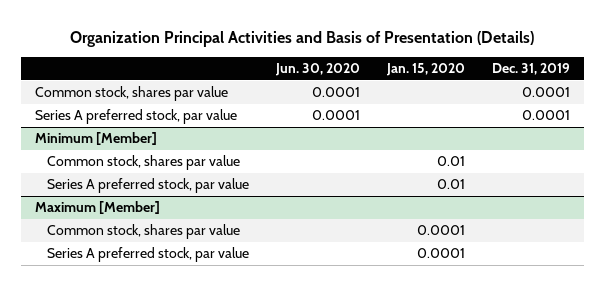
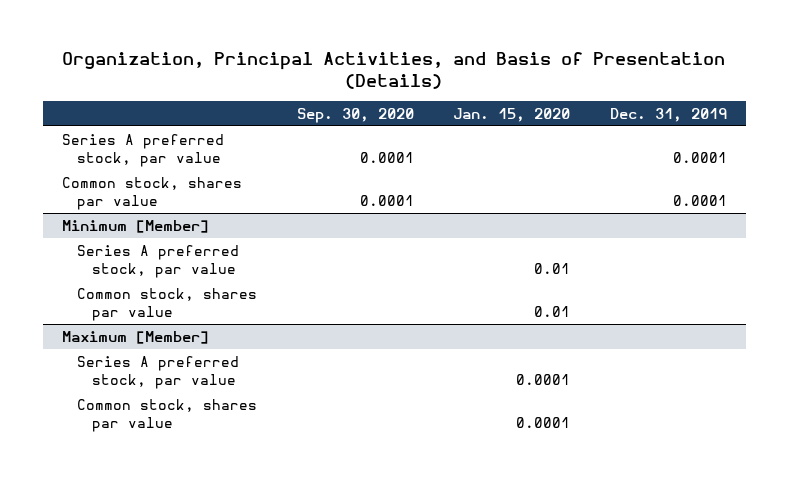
- Organization Principal Activities and Basis of Presentation (Details)
+ Organization, Principal Activities, and Basis of Presentation (Details)
- | Jun. 30, 2020 | Jan. 15, 2020 | Dec. 31, 2019
+ | Sep. 30, 2020 | Jan. 15, 2020 | Dec. 31, 2019
moved down: Common stock, shares par value | 0.0001 | | 0.0001
@ Minimum [Member]
moved down: Common stock, shares par value | | 0.01 |
@ Maximum [Member]
moved down: Common stock, shares par value | | 0.0001 |

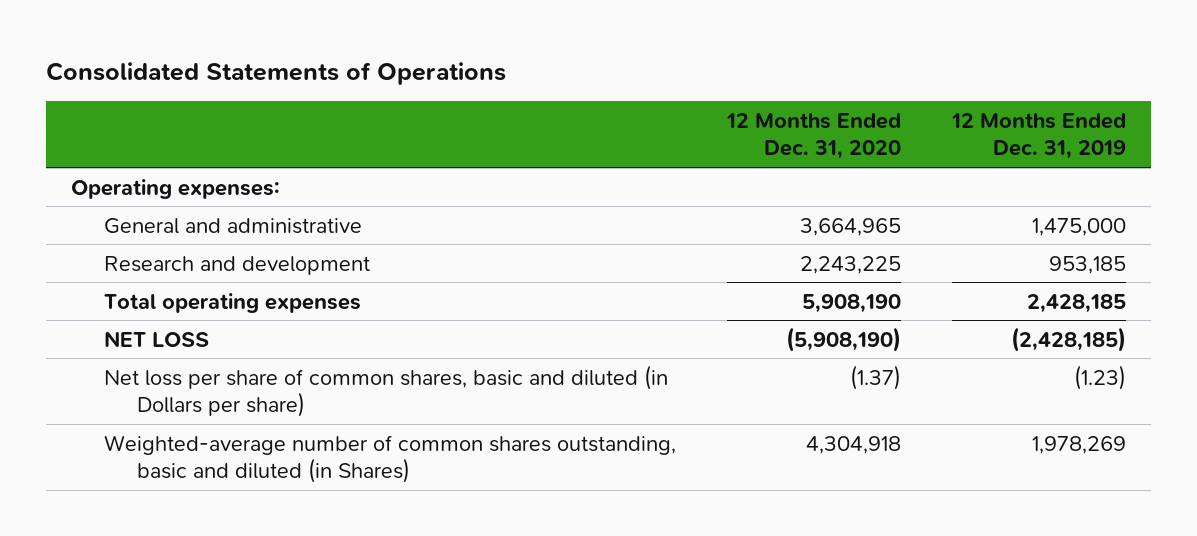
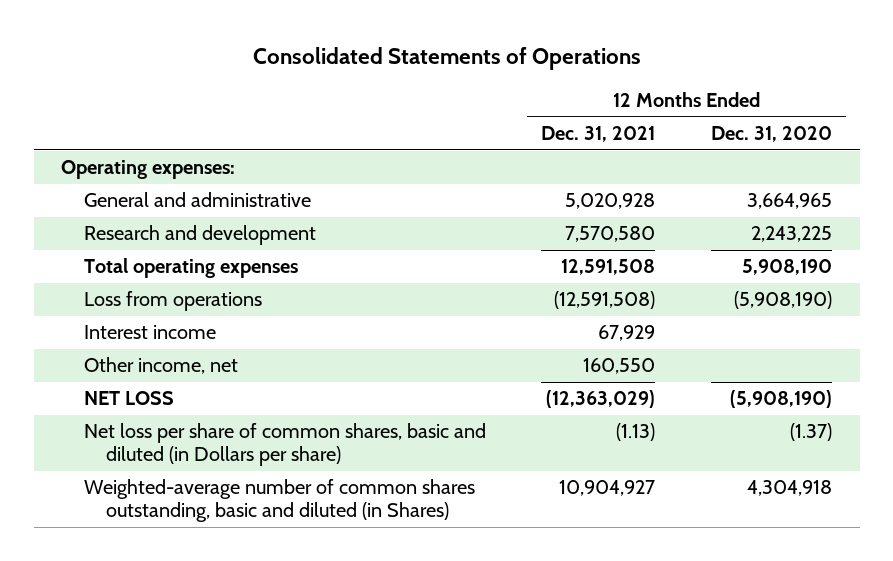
- | 12 Months Ended Dec. 31, 2020 | 12 Months Ended Dec. 31, 2019
+ | 12 Months Ended Dec. 31, 2021 | 12 Months Ended Dec. 31, 2020
+ Loss from operations | (12,591,508) | (5,908,190)
+ Interest income | 67,929 |
+ Other income, net | 160,550 |

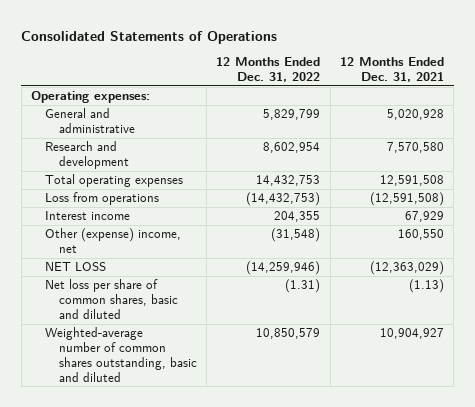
- | 12 Months Ended Dec. 31, 2021 | 12 Months Ended Dec. 31, 2020
+ | 12 Months Ended Dec. 31, 2022 | 12 Months Ended Dec. 31, 2021
- Other income, net | 160,550 |
+ Other (expense) income, net | (31,548) | 160,550
- Net loss per share of common shares, basic and diluted (in Dollars per share) | (1.13) | (1.37)
- Weighted-average number of common shares outstanding, basic and diluted (in Shares) | 10,904,927 | 4,304,918
+ Net loss per share of common shares, basic and diluted | (1.31) | (1.13)
+ Weighted-average number of common shares outstanding, basic and diluted | 10,850,579 | 10,904,927

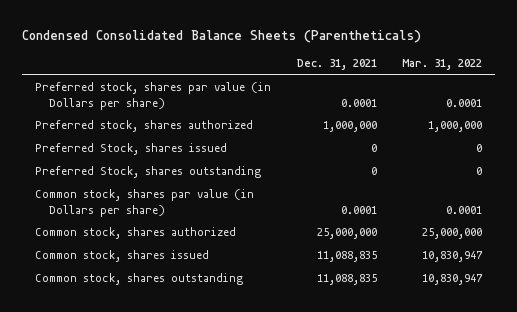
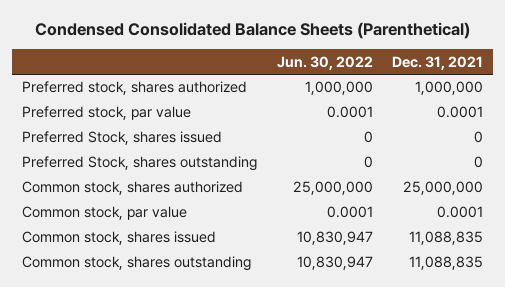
- Condensed Consolidated Balance Sheets (Parentheticals)
+ Condensed Consolidated Balance Sheets (Parenthetical)
- | Dec. 31, 2021 | Mar. 31, 2022
+ | Jun. 30, 2022 | Dec. 31, 2021
- Preferred stock, shares par value (in Dollars per share) | 0.0001 | 0.0001
+ Preferred stock, par value | 0.0001 | 0.0001
- Common stock, shares par value (in Dollars per share) | 0.0001 | 0.0001
+ Common stock, par value | 0.0001 | 0.0001

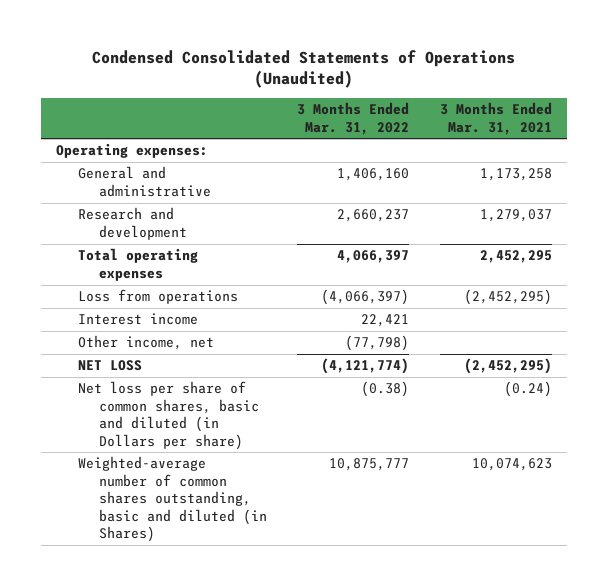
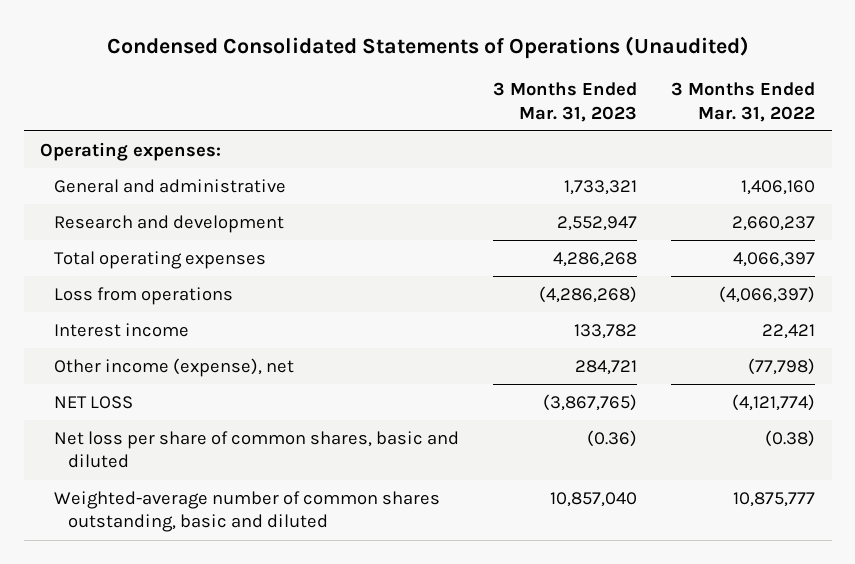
- | 3 Months Ended Mar. 31, 2022 | 3 Months Ended Mar. 31, 2021
+ | 3 Months Ended Mar. 31, 2023 | 3 Months Ended Mar. 31, 2022
- Other income, net | (77,798) |
+ Other income (expense), net | 284,721 | (77,798)
- Net loss per share of common shares, basic and diluted (in Dollars per share) | (0.38) | (0.24)
- Weighted-average number of common shares outstanding, basic and diluted (in Shares) | 10,875,777 | 10,074,623
+ Net loss per share of common shares, basic and diluted | (0.36) | (0.38)
+ Weighted-average number of common shares outstanding, basic and diluted | 10,857,040 | 10,875,777

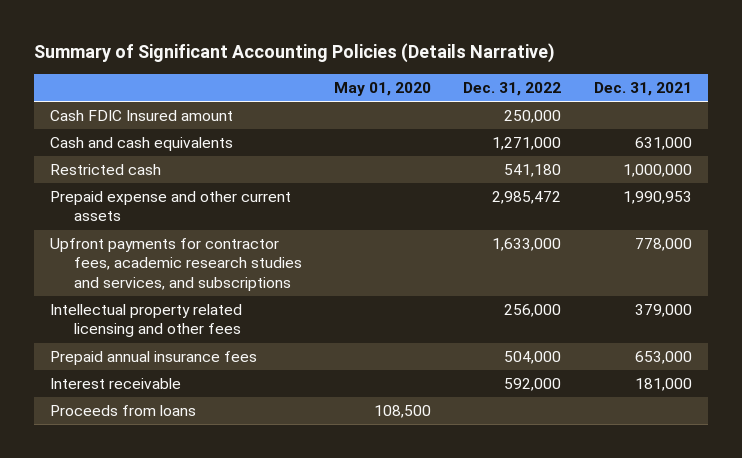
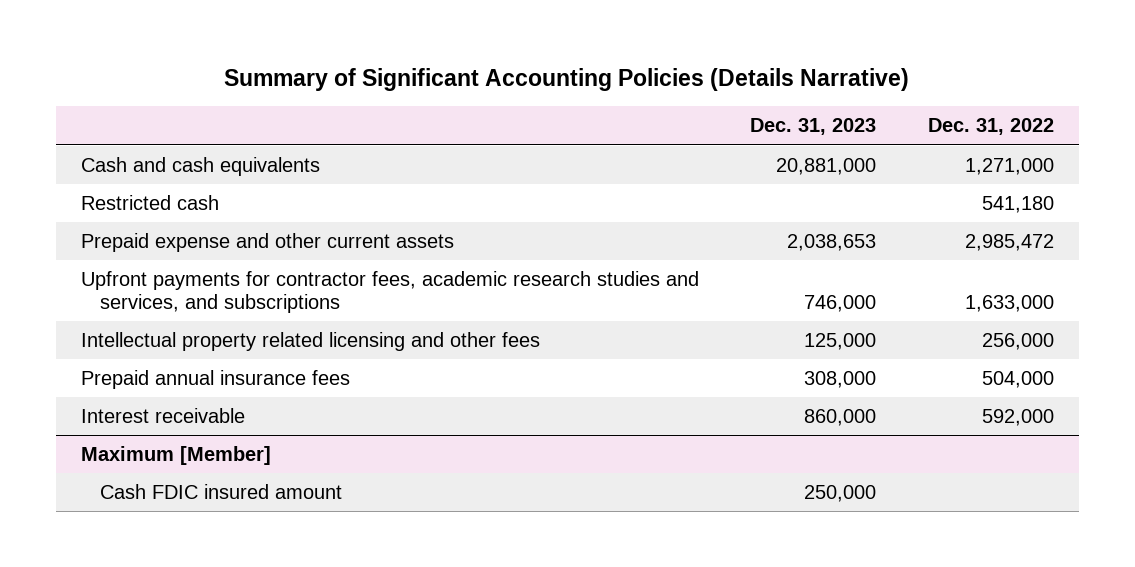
- | May 01, 2020 | Dec. 31, 2022 | Dec. 31, 2021
+ | Dec. 31, 2023 | Dec. 31, 2022
- Cash FDIC Insured amount | | 250,000 |
- Proceeds from loans | 108,500 | |
+ Maximum [Member]
+ Cash FDIC insured amount | 250,000 |

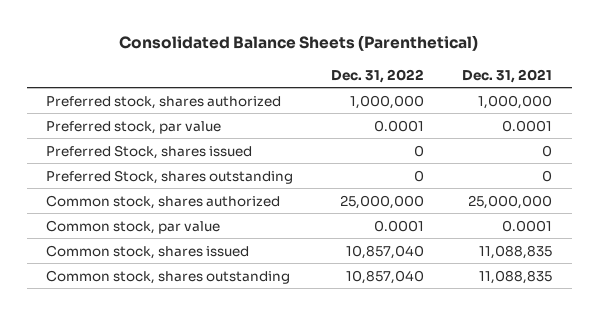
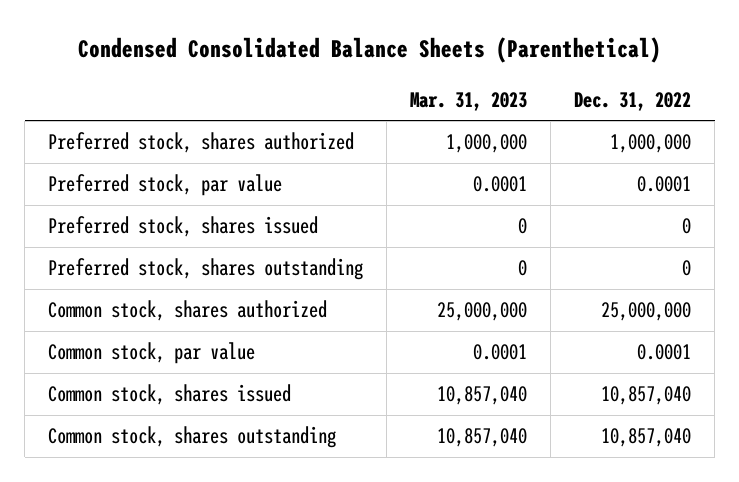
- Consolidated Balance Sheets (Parenthetical)
+ Condensed Consolidated Balance Sheets (Parenthetical)
- | Dec. 31, 2022 | Dec. 31, 2021
+ | Mar. 31, 2023 | Dec. 31, 2022
- Preferred Stock, shares issued | 0 | 0
- Preferred Stock, shares outstanding | 0 | 0
+ Preferred stock, shares issued | 0 | 0
+ Preferred stock, shares outstanding | 0 | 0

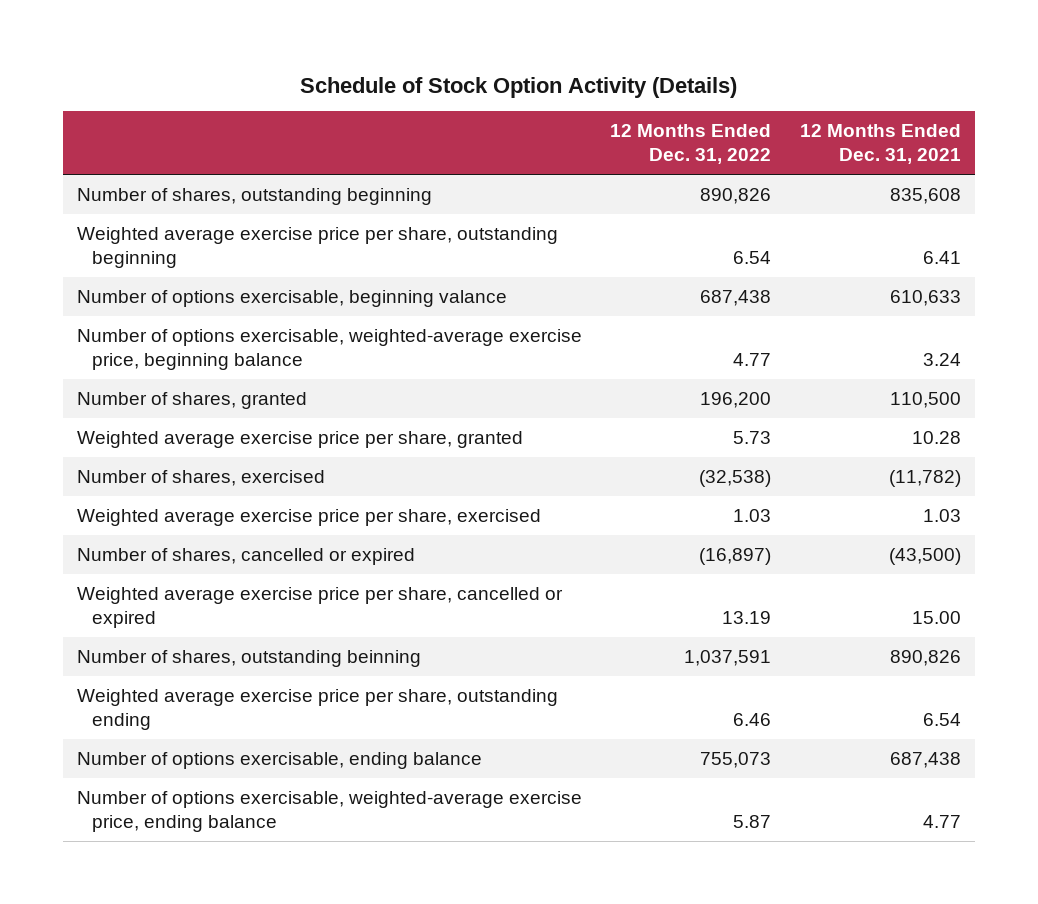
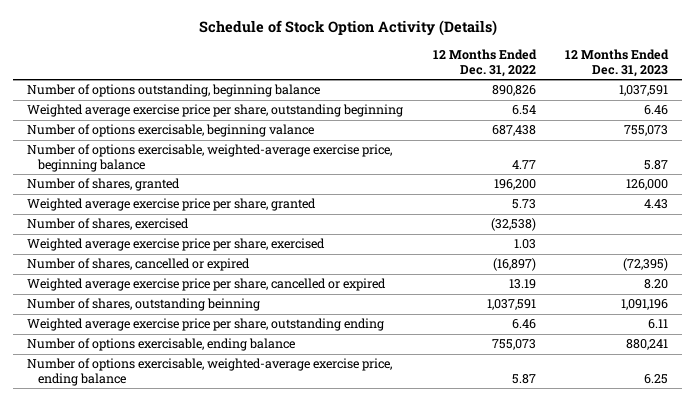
- | 12 Months Ended Dec. 31, 2022 | 12 Months Ended Dec. 31, 2021
+ | 12 Months Ended Dec. 31, 2022 | 12 Months Ended Dec. 31, 2023
- Number of shares, outstanding beginning | 890,826 | 835,608
+ Number of options outstanding, beginning balance | 890,826 | 1,037,591

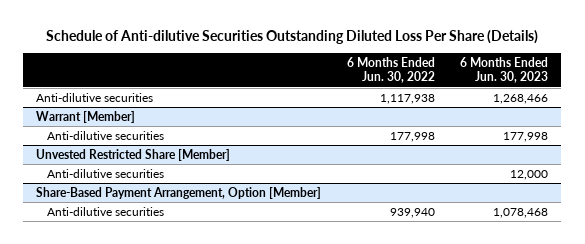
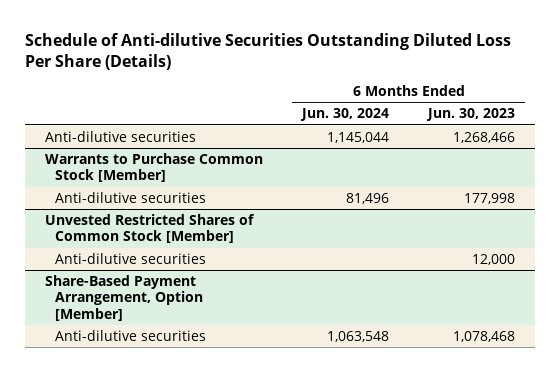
- | 6 Months Ended Jun. 30, 2022 | 6 Months Ended Jun. 30, 2023
+ | 6 Months Ended Jun. 30, 2024 | 6 Months Ended Jun. 30, 2023
- Warrant [Member]
+ Warrants to Purchase Common Stock [Member]
- Unvested Restricted Share [Member]
+ Unvested Restricted Shares of Common Stock [Member]

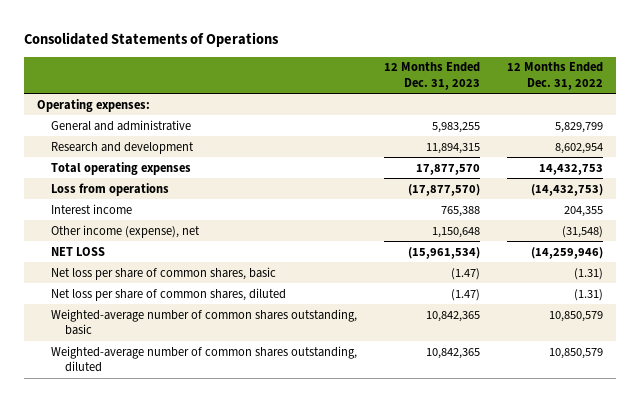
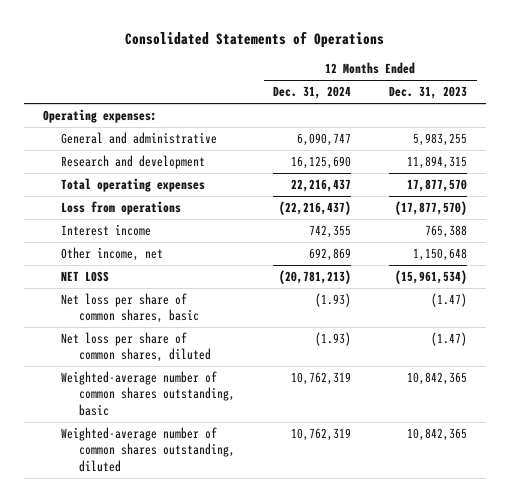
- | 12 Months Ended Dec. 31, 2023 | 12 Months Ended Dec. 31, 2022
+ | 12 Months Ended Dec. 31, 2024 | 12 Months Ended Dec. 31, 2023
- Other income (expense), net | 1,150,648 | (31,548)
+ Other income, net | 692,869 | 1,150,648

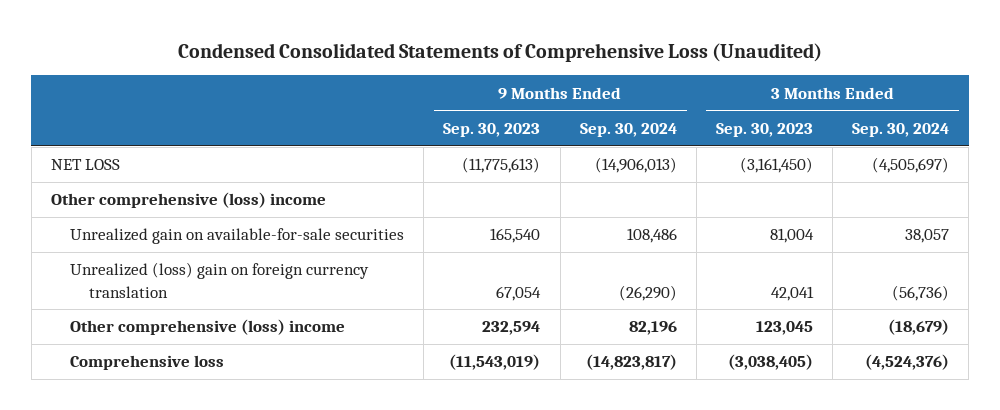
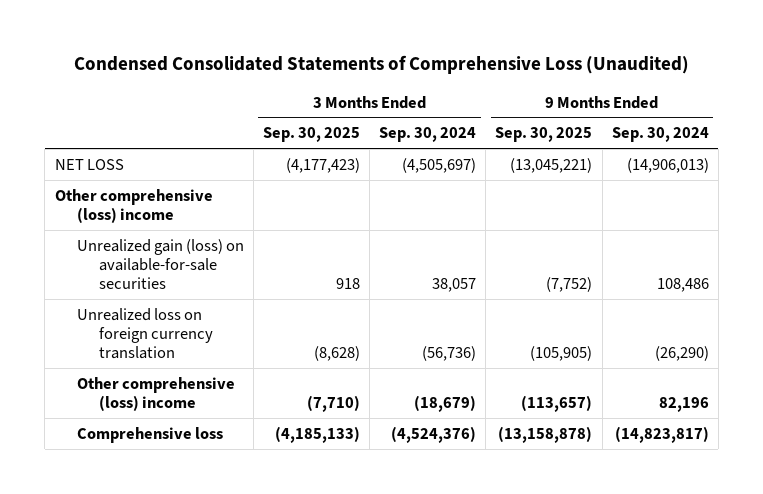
- | 9 Months Ended Sep. 30, 2023 | 9 Months Ended Sep. 30, 2024 | 3 Months Ended Sep. 30, 2023 | 3 Months Ended Sep. 30, 2024
+ | 3 Months Ended Sep. 30, 2025 | 3 Months Ended Sep. 30, 2024 | 9 Months Ended Sep. 30, 2025 | 9 Months Ended Sep. 30, 2024
- Unrealized gain on available-for-sale securities | 165,540 | 108,486 | 81,004 | 38,057
- Unrealized (loss) gain on foreign currency translation | 67,054 | (26,290) | 42,041 | (56,736)
+ Unrealized gain (loss) on available-for-sale securities | 918 | 38,057 | (7,752) | 108,486
+ Unrealized loss on foreign currency translation | (8,628) | (56,736) | (105,905) | (26,290)

